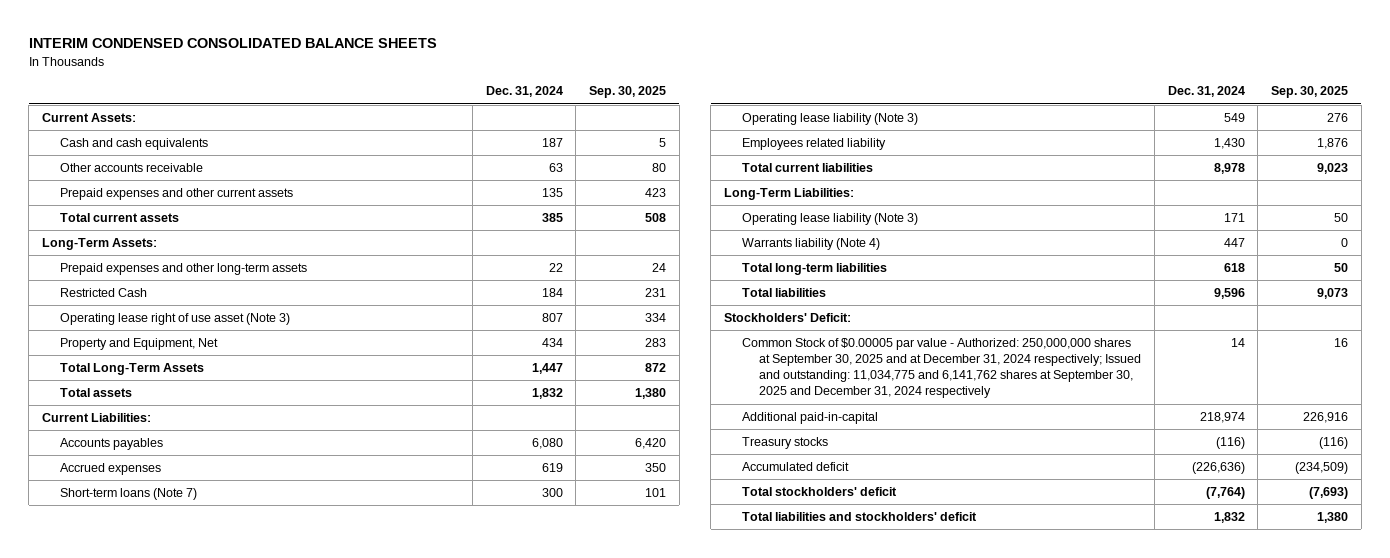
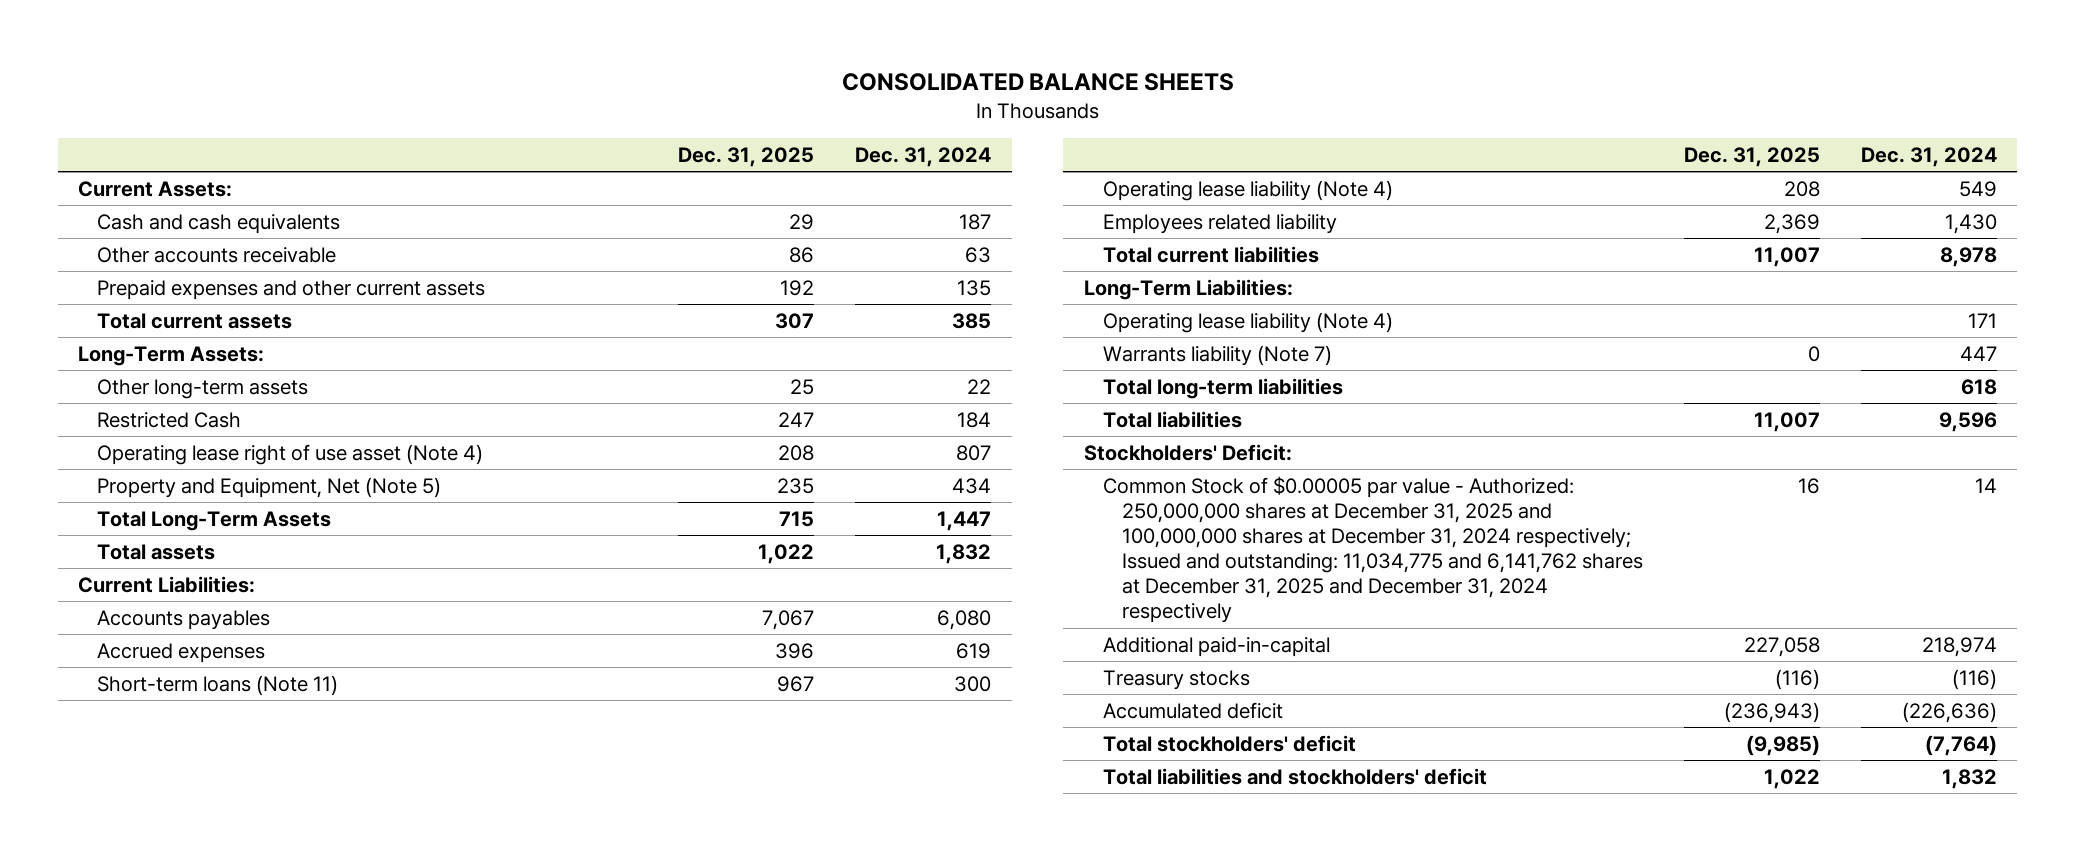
- INTERIM CONDENSED CONSOLIDATED BALANCE SHEETS
+ CONSOLIDATED BALANCE SHEETS
- | Dec. 31, 2024 | Sep. 30, 2025
+ | Dec. 31, 2025 | Dec. 31, 2024
- Prepaid expenses and other long-term assets | 22 | 24
+ Other long-term assets | 25 | 22
- Operating lease right of use asset (Note 3) | 807 | 334
- Property and Equipment, Net | 434 | 283
+ Operating lease right of use asset (Note 4) | 208 | 807
+ Property and Equipment, Net (Note 5) | 235 | 434
- Short-term loans (Note 7) | 300 | 101
- Operating lease liability (Note 3) | 549 | 276
+ Short-term loans (Note 11) | 967 | 300
+ Operating lease liability (Note 4) | 208 | 549
- Operating lease liability (Note 3) | 171 | 50
- Warrants liability (Note 4) | 447 | 0
+ Operating lease liability (Note 4) | | 171
+ Warrants liability (Note 7) | 0 | 447
- Common Stock of $0.00005 par value - Authorized: 250,000,000 shares at September 30, 2025 and at December 31, 2024 respectively; Issued and outstanding: 11,034,775 and 6,141,762 shares at September 30, 2025 and December 31, 2024 respectively | 14 | 16
+ Common Stock of $0.00005 par value - Authorized: 250,000,000 shares at December 31, 2025 and 100,000,000 shares at December 31, 2024 respectively; Issued and outstanding: 11,034,775 and 6,141,762 shares at December 31, 2025 and December 31, 2024 respectively | 16 | 14

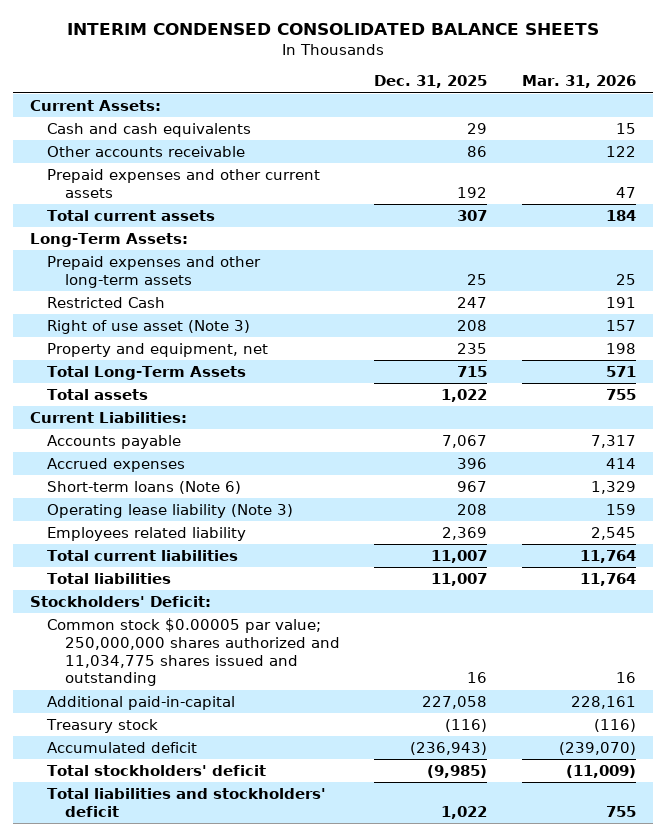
- CONSOLIDATED BALANCE SHEETS
+ INTERIM CONDENSED CONSOLIDATED BALANCE SHEETS
- | Dec. 31, 2025 | Dec. 31, 2024
+ | Dec. 31, 2025 | Mar. 31, 2026
- Other long-term assets | 25 | 22
+ Prepaid expenses and other long-term assets | 25 | 25
- Operating lease right of use asset (Note 4) | 208 | 807
- Property and Equipment, Net (Note 5) | 235 | 434
+ Right of use asset (Note 3) | 208 | 157
+ Property and equipment, net | 235 | 198
- Accounts payables | 7,067 | 6,080
+ Accounts payable | 7,067 | 7,317
- Short-term loans (Note 11) | 967 | 300
- Operating lease liability (Note 4) | 208 | 549
+ Short-term loans (Note 6) | 967 | 1,329
+ Operating lease liability (Note 3) | 208 | 159
- Long-Term Liabilities:
- Operating lease liability (Note 4) | | 171
- Warrants liability (Note 7) | 0 | 447
- Total long-term liabilities | | 618
- Common Stock of $0.00005 par value - Authorized: 250,000,000 shares at December 31, 2025 and 100,000,000 shares at December 31, 2024 respectively; Issued and outstanding: 11,034,775 and 6,141,762 shares at December 31, 2025 and December 31, 2024 respectively | 16 | 14
+ Common stock $0.00005 par value; 250,000,000 shares authorized and 11,034,775 shares issued and outstanding | 16 | 16
- Treasury stocks | (116) | (116)
+ Treasury stock | (116) | (116)

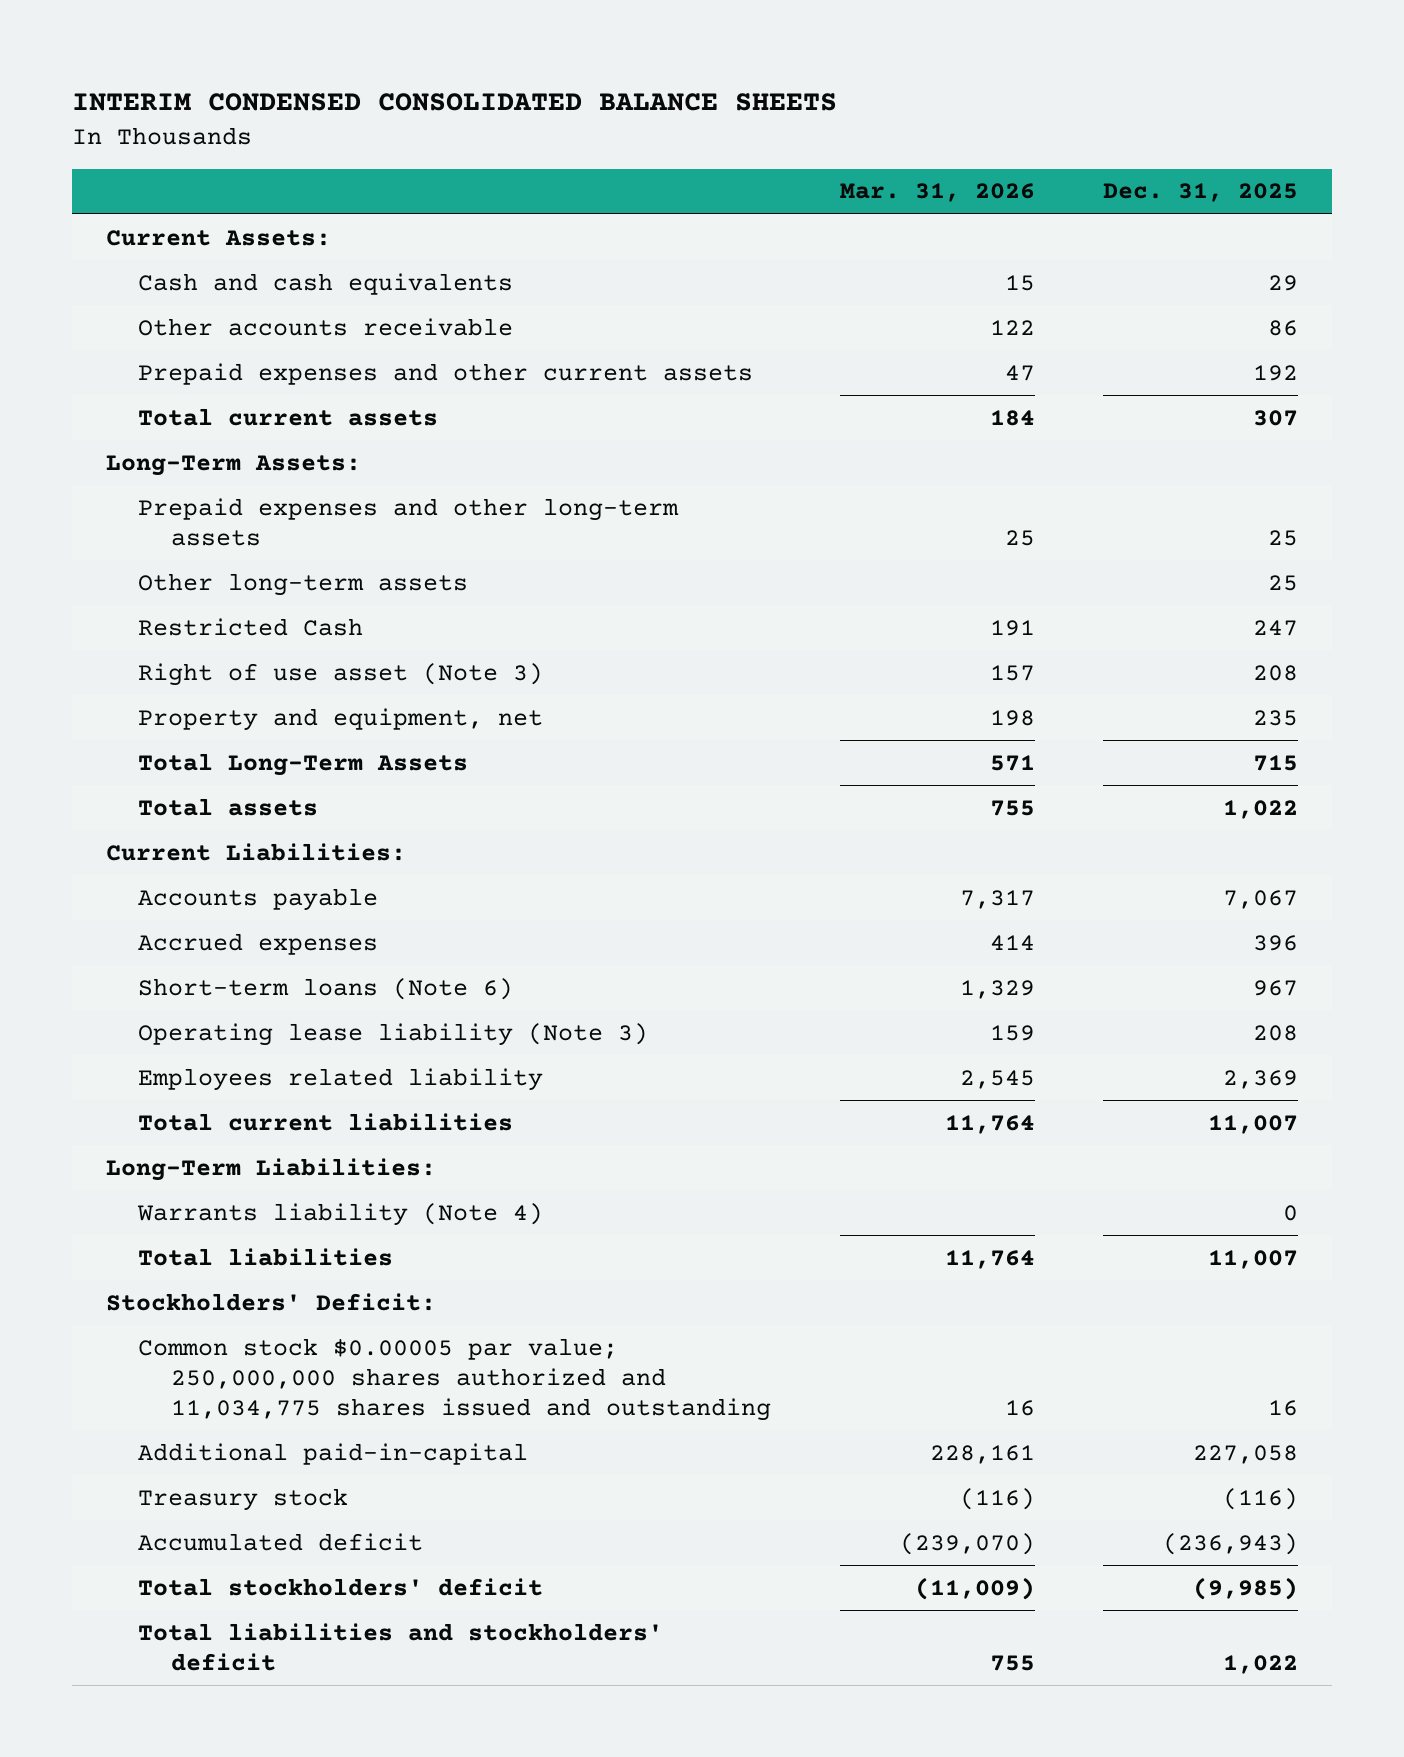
- | Dec. 31, 2025 | Mar. 31, 2026
+ | Mar. 31, 2026 | Dec. 31, 2025
+ Other long-term assets | | 25
+ Long-Term Liabilities:
+ Warrants liability (Note 4) | | 0

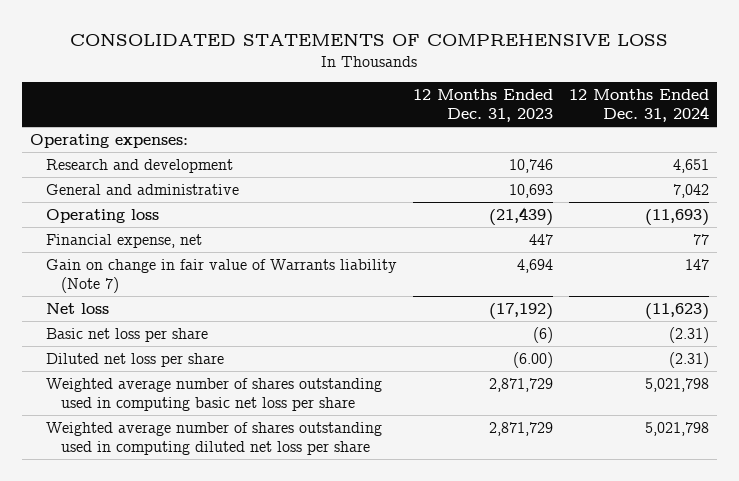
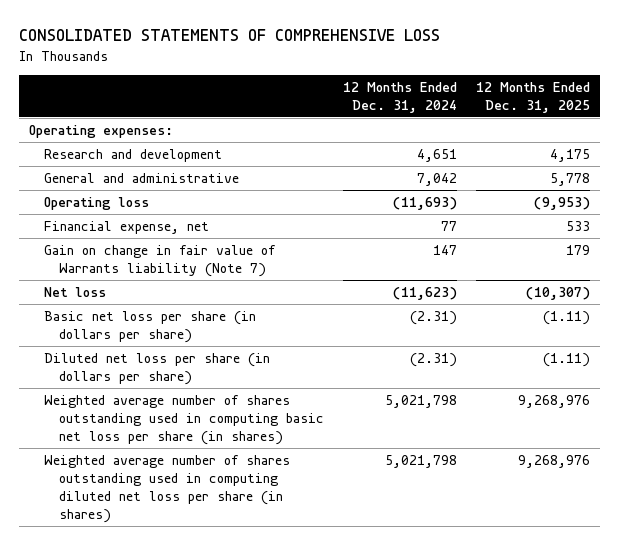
- | 12 Months Ended Dec. 31, 2023 | 12 Months Ended Dec. 31, 2024
+ | 12 Months Ended Dec. 31, 2024 | 12 Months Ended Dec. 31, 2025
- Basic net loss per share | (6) | (2.31)
- Diluted net loss per share | (6.00) | (2.31)
- Weighted average number of shares outstanding used in computing basic net loss per share | 2,871,729 | 5,021,798
- Weighted average number of shares outstanding used in computing diluted net loss per share | 2,871,729 | 5,021,798
+ Basic net loss per share (in dollars per share) | (2.31) | (1.11)
+ Diluted net loss per share (in dollars per share) | (2.31) | (1.11)
+ Weighted average number of shares outstanding used in computing basic net loss per share (in shares) | 5,021,798 | 9,268,976
+ Weighted average number of shares outstanding used in computing diluted net loss per share (in shares) | 5,021,798 | 9,268,976

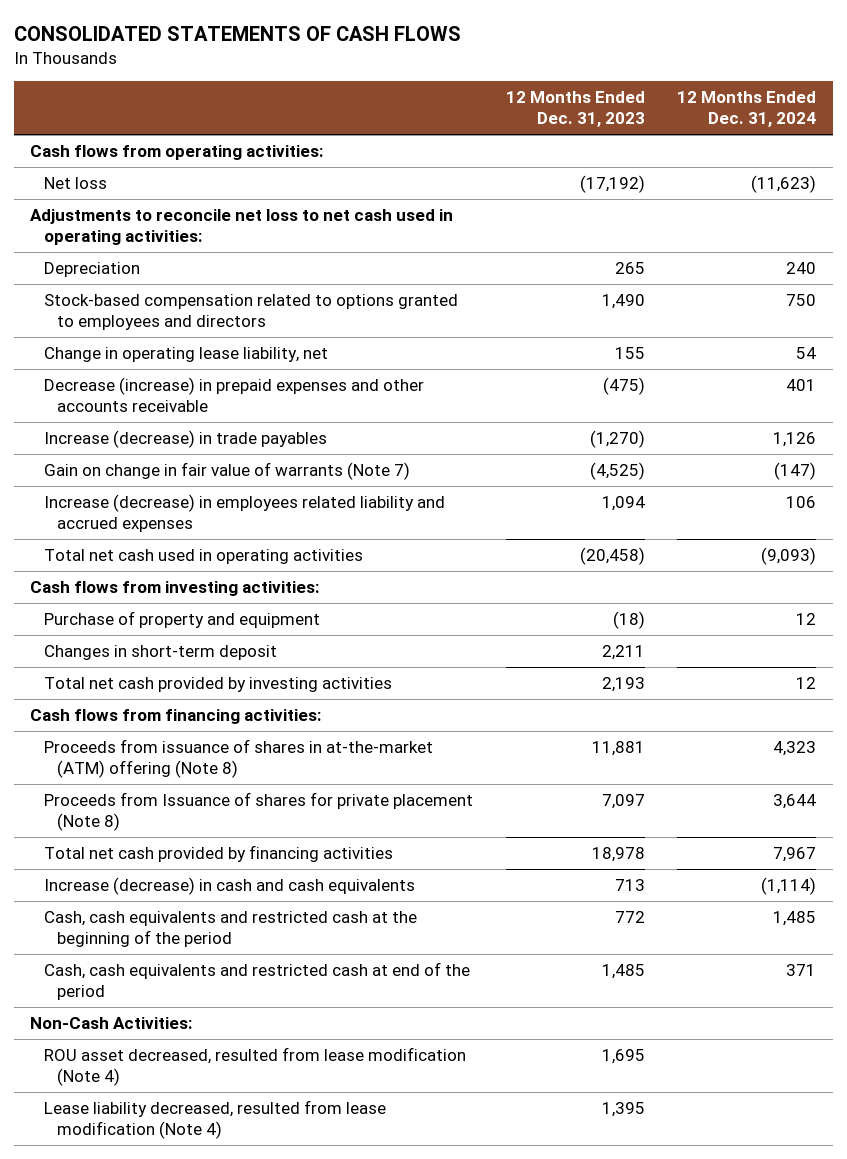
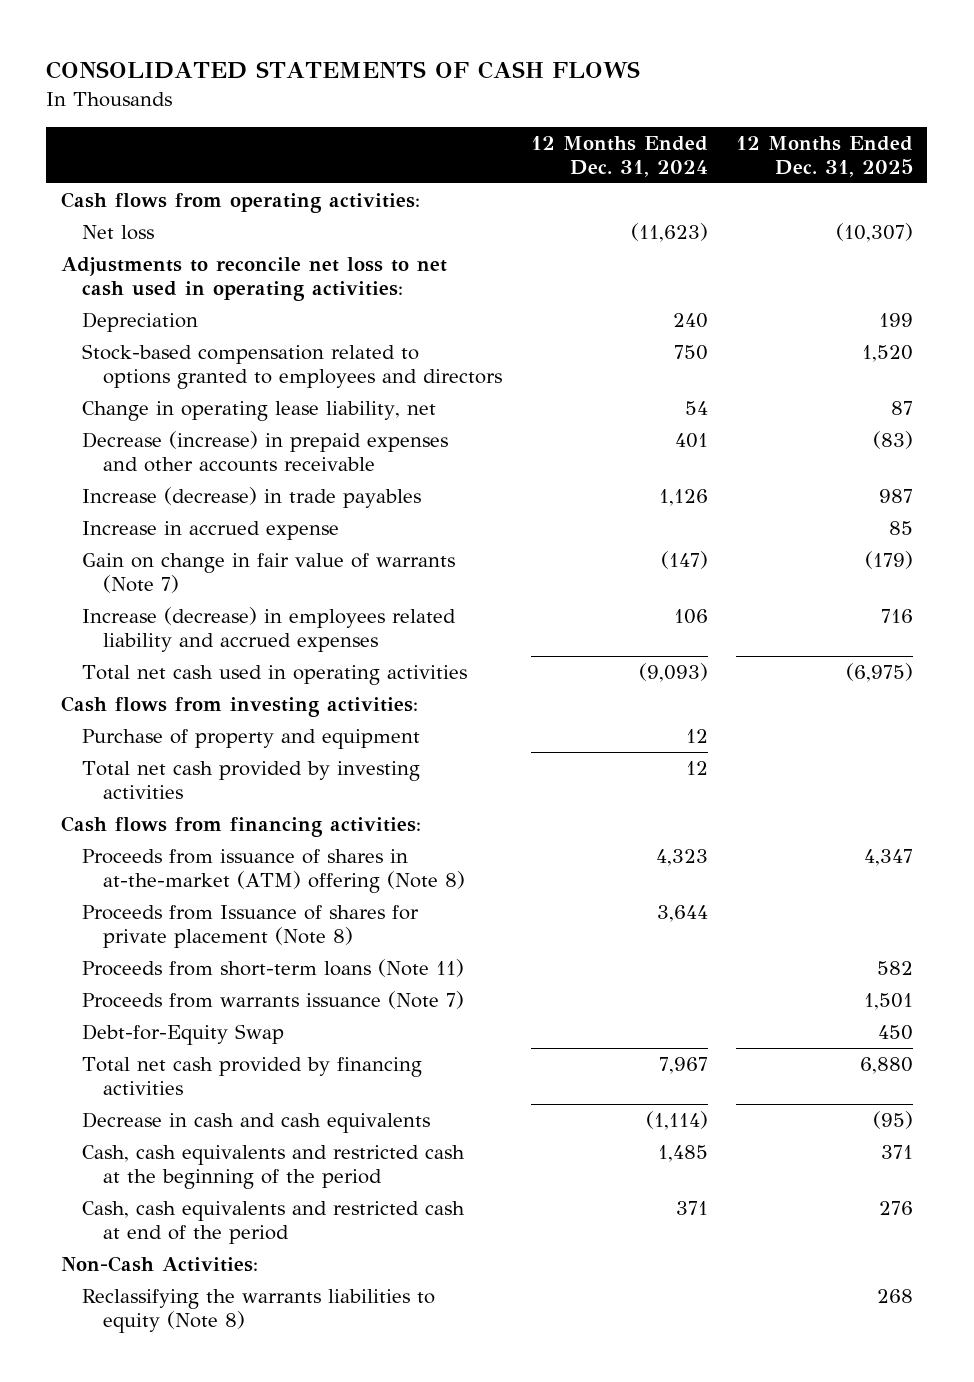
- | 12 Months Ended Dec. 31, 2023 | 12 Months Ended Dec. 31, 2024
+ | 12 Months Ended Dec. 31, 2024 | 12 Months Ended Dec. 31, 2025
+ Increase in accrued expense | | 85
- Changes in short-term deposit | 2,211 |
+ Proceeds from short-term loans (Note 11) | | 582
+ Proceeds from warrants issuance (Note 7) | | 1,501
+ Debt-for-Equity Swap | | 450
- Increase (decrease) in cash and cash equivalents | 713 | (1,114)
+ Decrease in cash and cash equivalents | (1,114) | (95)
- ROU asset decreased, resulted from lease modification (Note 4) | 1,695 |
- Lease liability decreased, resulted from lease modification (Note 4) | 1,395 |
+ Reclassifying the warrants liabilities to equity (Note 8) | | 268

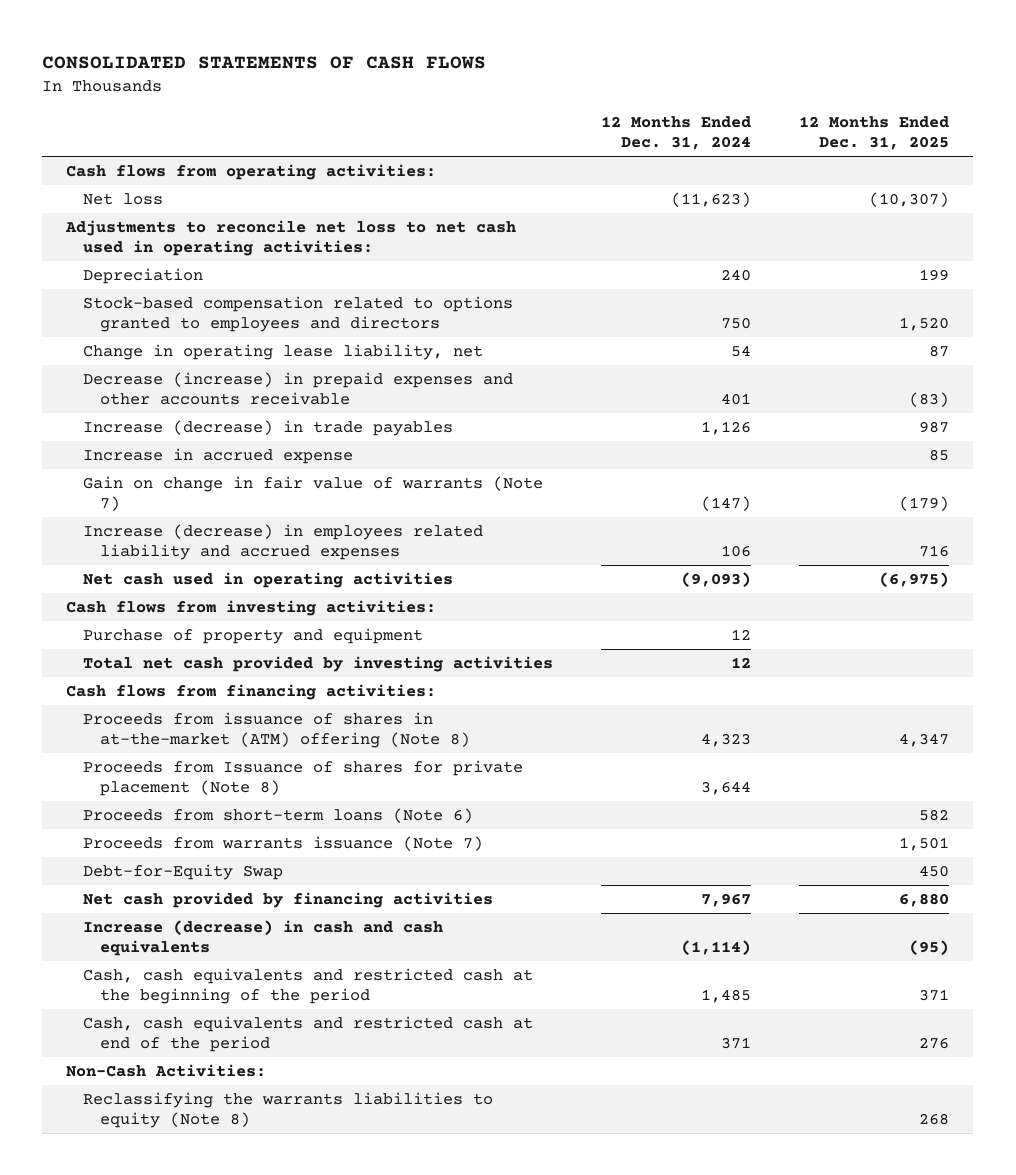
- Total net cash used in operating activities | (9,093) | (6,975)
+ Net cash used in operating activities | (9,093) | (6,975)
- Proceeds from short-term loans (Note 11) | | 582
+ Proceeds from short-term loans (Note 6) | | 582
- Total net cash provided by financing activities | 7,967 | 6,880
- Decrease in cash and cash equivalents | (1,114) | (95)
+ Net cash provided by financing activities | 7,967 | 6,880
+ Increase (decrease) in cash and cash equivalents | (1,114) | (95)

